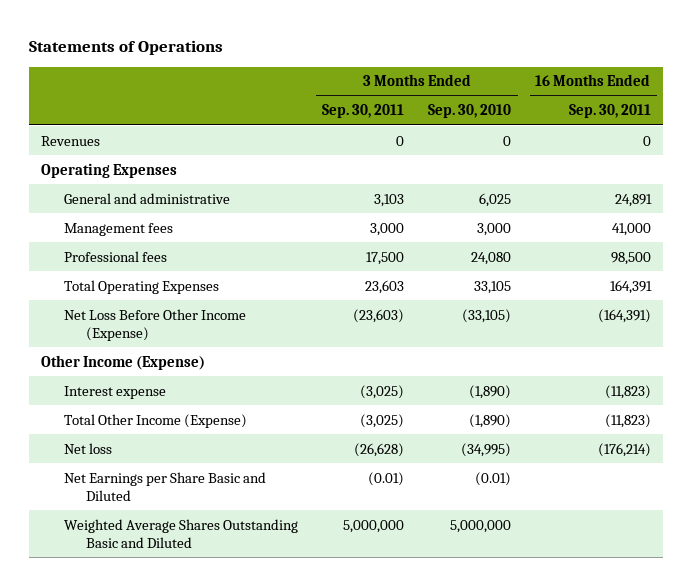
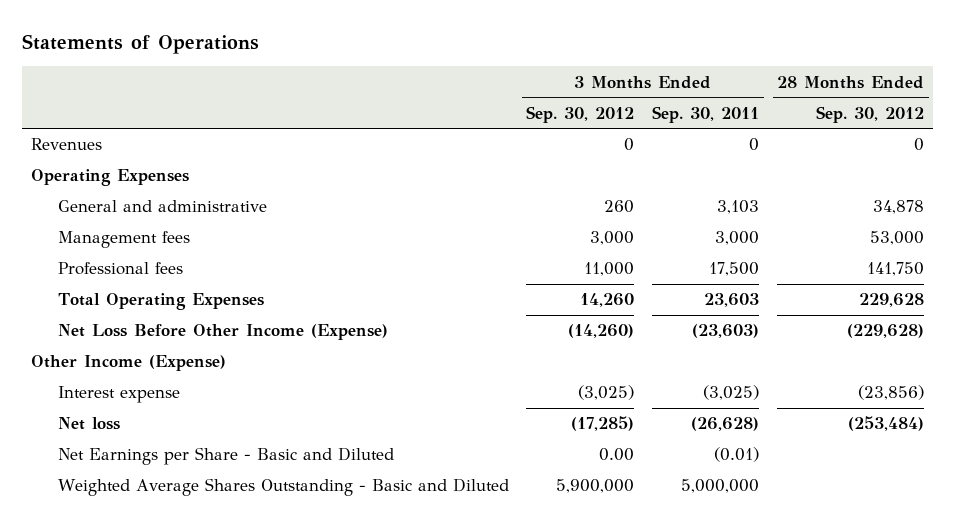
- | 3 Months Ended Sep. 30, 2011 | 3 Months Ended Sep. 30, 2010 | 16 Months Ended Sep. 30, 2011
+ | 3 Months Ended Sep. 30, 2012 | 3 Months Ended Sep. 30, 2011 | 28 Months Ended Sep. 30, 2012
- Total Other Income (Expense) | (3,025) | (1,890) | (11,823)
- Net Earnings per Share Basic and Diluted | (0.01) | (0.01) |
- Weighted Average Shares Outstanding Basic and Diluted | 5,000,000 | 5,000,000 |
+ Net Earnings per Share - Basic and Diluted | 0.00 | (0.01) |
+ Weighted Average Shares Outstanding - Basic and Diluted | 5,900,000 | 5,000,000 |

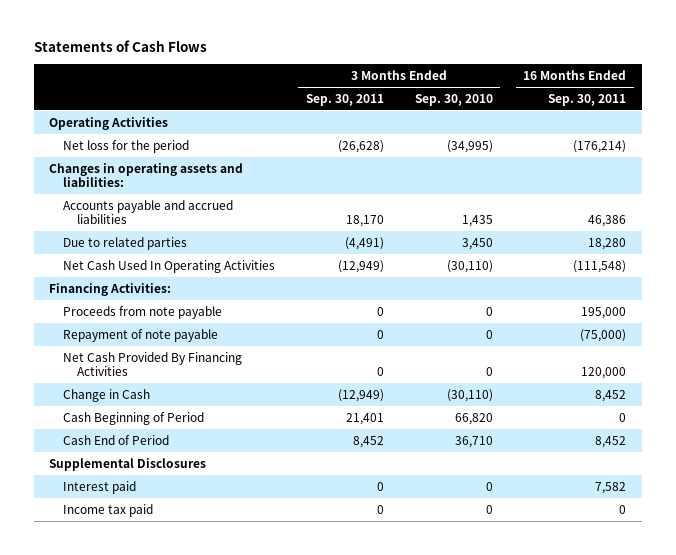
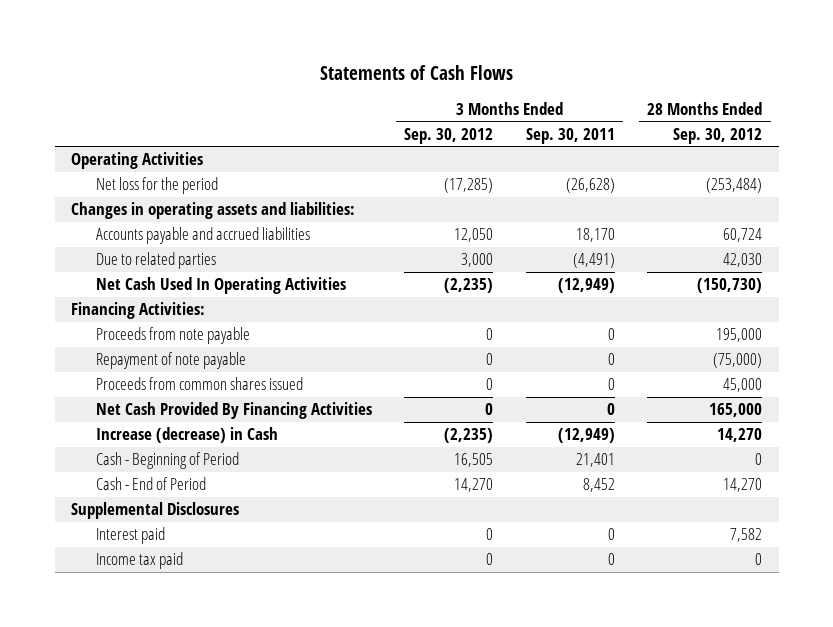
- | 3 Months Ended Sep. 30, 2011 | 3 Months Ended Sep. 30, 2010 | 16 Months Ended Sep. 30, 2011
+ | 3 Months Ended Sep. 30, 2012 | 3 Months Ended Sep. 30, 2011 | 28 Months Ended Sep. 30, 2012
+ Proceeds from common shares issued | 0 | 0 | 45,000
- Change in Cash | (12,949) | (30,110) | 8,452
- Cash Beginning of Period | 21,401 | 66,820 | 0
- Cash End of Period | 8,452 | 36,710 | 8,452
+ Increase (decrease) in Cash | (2,235) | (12,949) | 14,270
+ Cash - Beginning of Period | 16,505 | 21,401 | 0
+ Cash - End of Period | 14,270 | 8,452 | 14,270

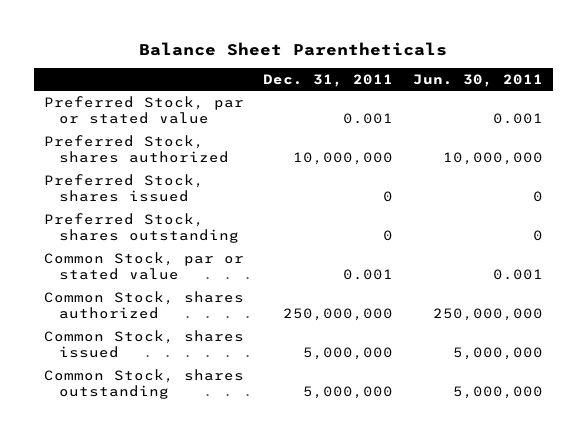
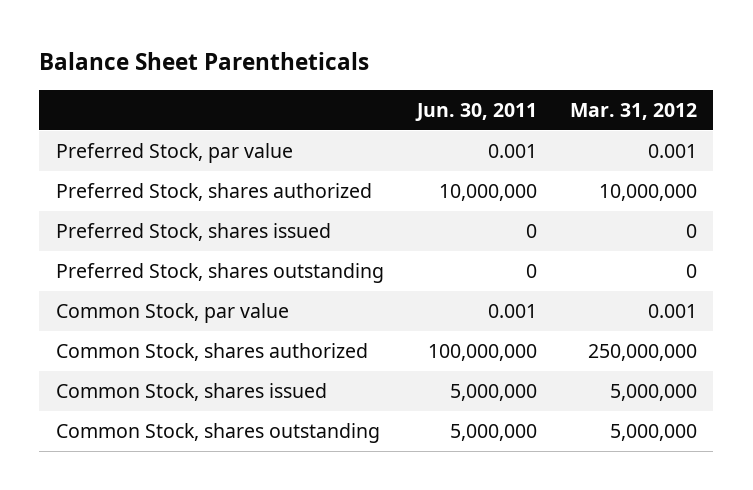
- | Dec. 31, 2011 | Jun. 30, 2011
+ | Jun. 30, 2011 | Mar. 31, 2012
- Preferred Stock, par or stated value | 0.001 | 0.001
+ Preferred Stock, par value | 0.001 | 0.001
- Common Stock, par or stated value | 0.001 | 0.001
- Common Stock, shares authorized | 250,000,000 | 250,000,000
+ Common Stock, par value | 0.001 | 0.001
+ Common Stock, shares authorized | 100,000,000 | 250,000,000

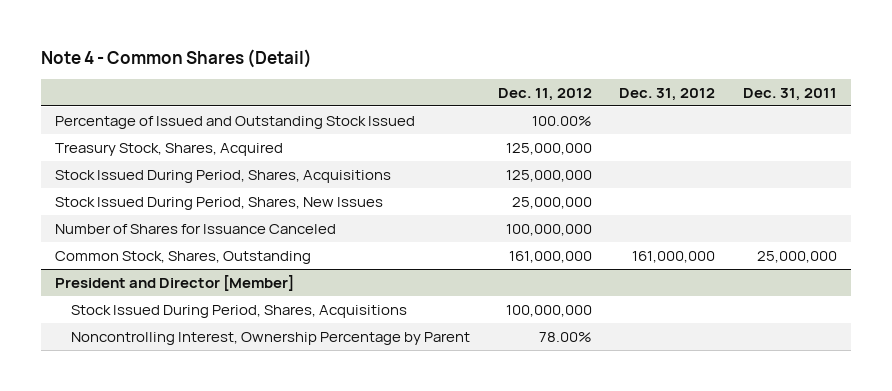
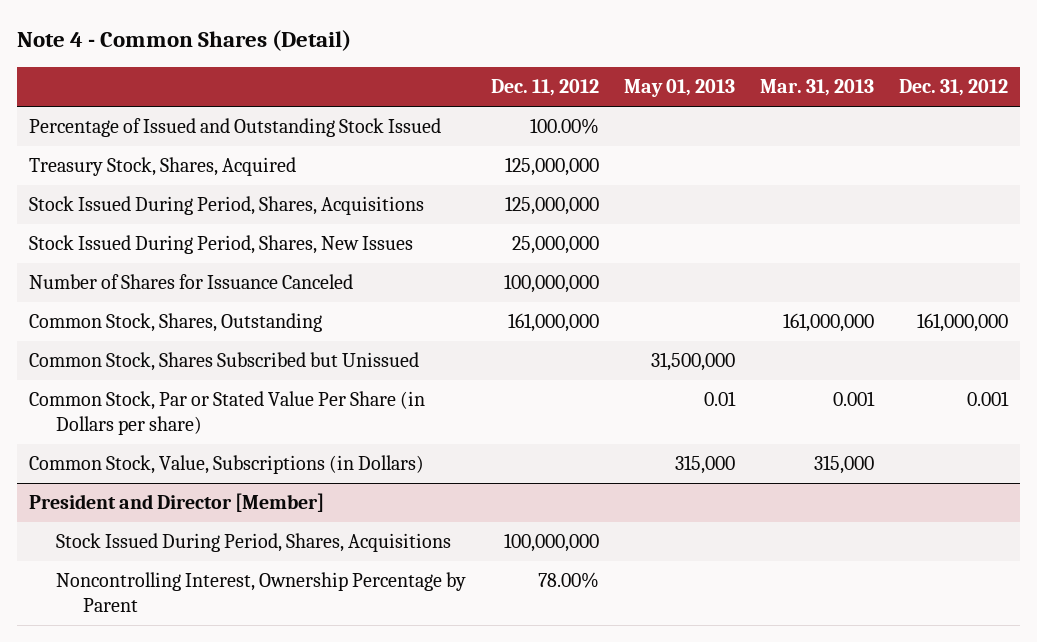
- | Dec. 11, 2012 | Dec. 31, 2012 | Dec. 31, 2011
+ | Dec. 11, 2012 | May 01, 2013 | Mar. 31, 2013 | Dec. 31, 2012
+ Common Stock, Shares Subscribed but Unissued | | 31,500,000 | |
+ Common Stock, Par or Stated Value Per Share (in Dollars per share) | | 0.01 | 0.001 | 0.001
+ Common Stock, Value, Subscriptions (in Dollars) | | 315,000 | 315,000 |

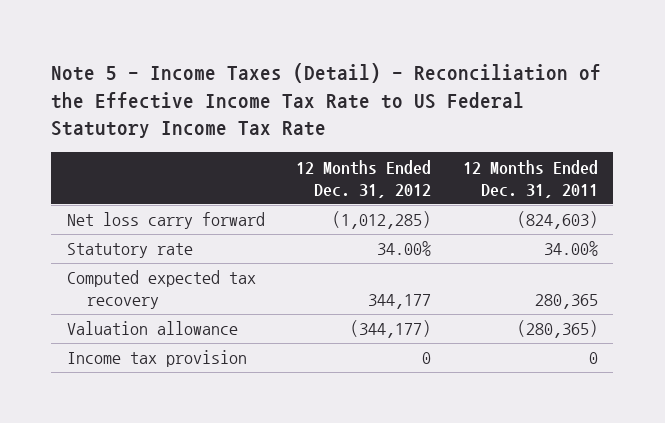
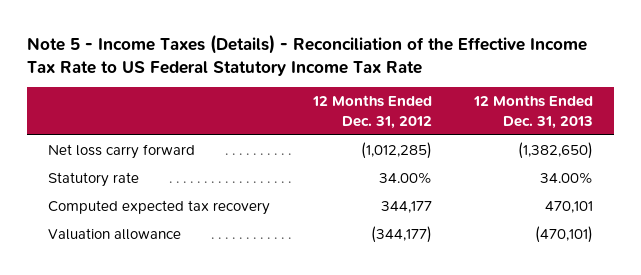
- Note 5 - Income Taxes (Detail) - Reconciliation of the Effective Income Tax Rate to US Federal Statutory Income Tax Rate
+ Note 5 - Income Taxes (Details) - Reconciliation of the Effective Income Tax Rate to US Federal Statutory Income Tax Rate
- | 12 Months Ended Dec. 31, 2012 | 12 Months Ended Dec. 31, 2011
+ | 12 Months Ended Dec. 31, 2012 | 12 Months Ended Dec. 31, 2013
- Income tax provision | 0 | 0

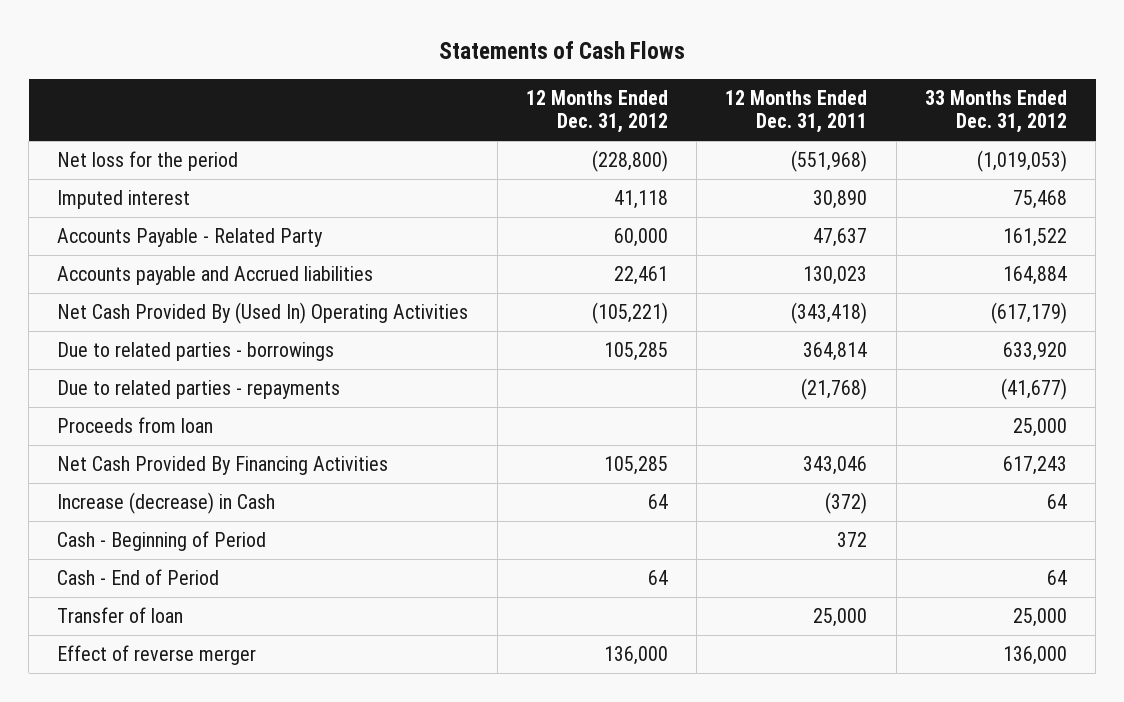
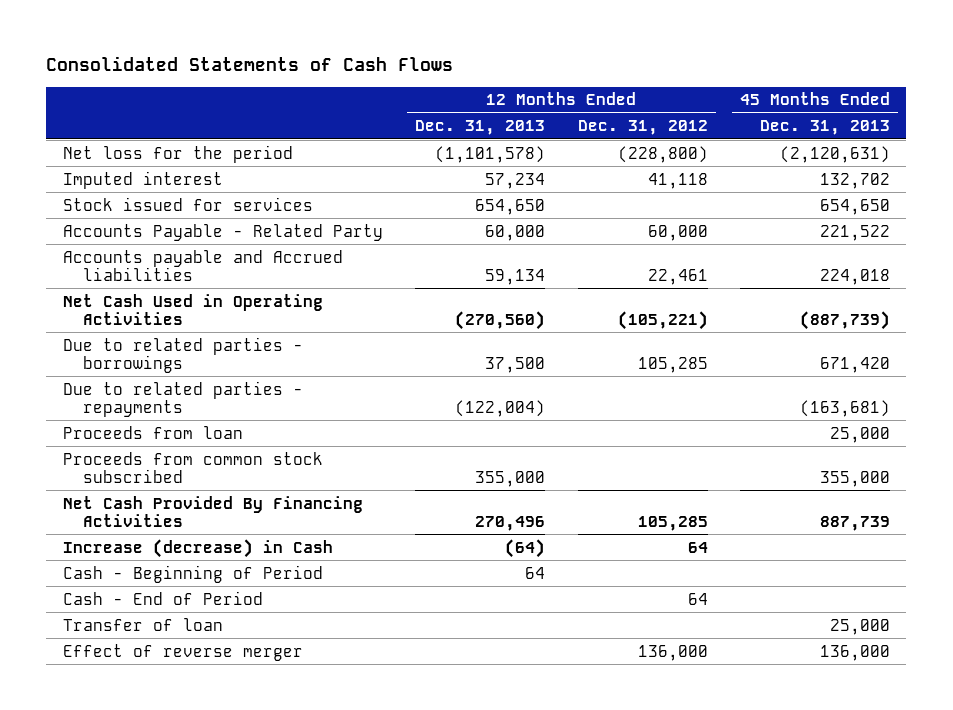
- Statements of Cash Flows
+ Consolidated Statements of Cash Flows
- | 12 Months Ended Dec. 31, 2012 | 12 Months Ended Dec. 31, 2011 | 33 Months Ended Dec. 31, 2012
+ | 12 Months Ended Dec. 31, 2013 | 12 Months Ended Dec. 31, 2012 | 45 Months Ended Dec. 31, 2013
+ Stock issued for services | 654,650 | | 654,650
- Net Cash Provided By (Used In) Operating Activities | (105,221) | (343,418) | (617,179)
+ Net Cash Used in Operating Activities | (270,560) | (105,221) | (887,739)
+ Proceeds from common stock subscribed | 355,000 | | 355,000

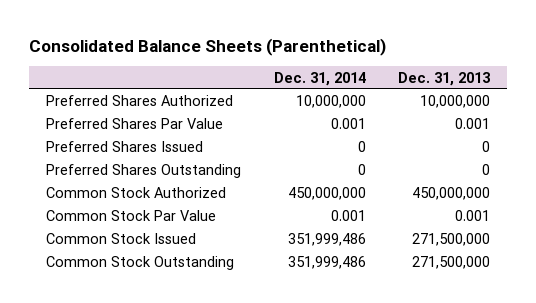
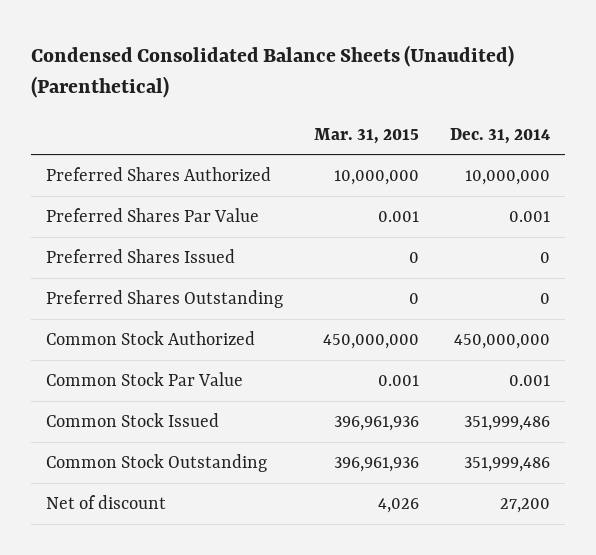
- Consolidated Balance Sheets (Parenthetical)
+ Condensed Consolidated Balance Sheets (Unaudited) (Parenthetical)
- | Dec. 31, 2014 | Dec. 31, 2013
+ | Mar. 31, 2015 | Dec. 31, 2014
+ Net of discount | 4,026 | 27,200

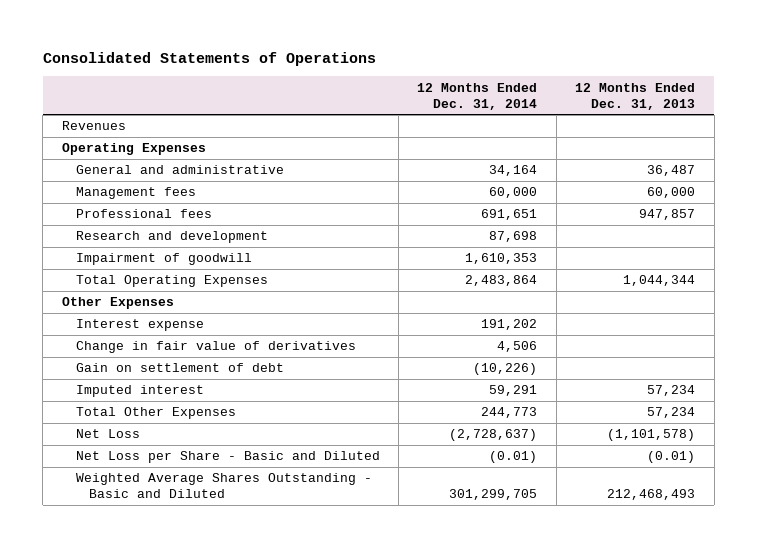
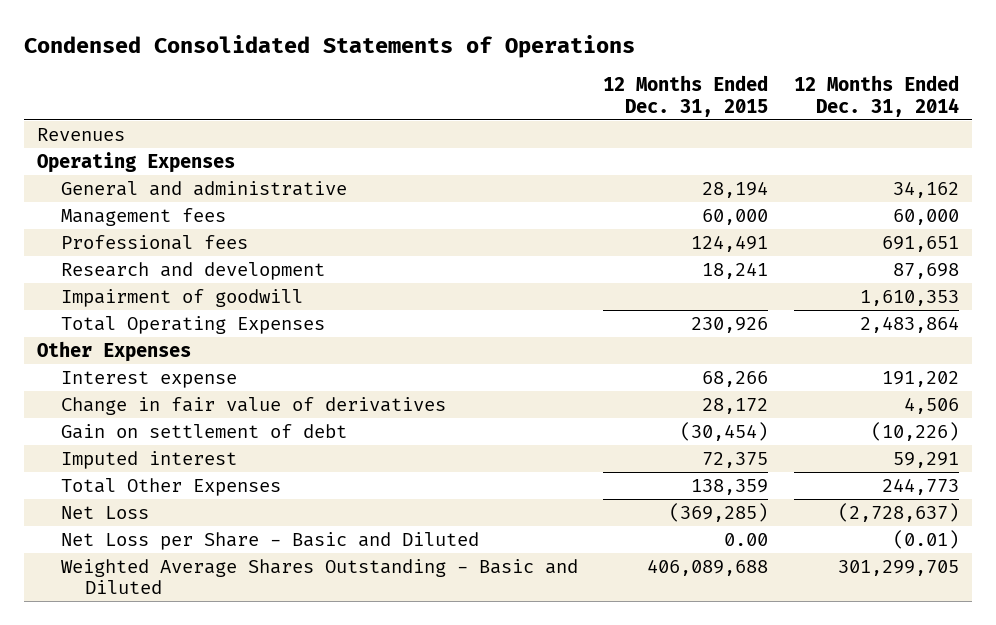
- Consolidated Statements of Operations
+ Condensed Consolidated Statements of Operations
- | 12 Months Ended Dec. 31, 2014 | 12 Months Ended Dec. 31, 2013
+ | 12 Months Ended Dec. 31, 2015 | 12 Months Ended Dec. 31, 2014
- General and administrative | 34,164 | 36,487
+ General and administrative | 28,194 | 34,162

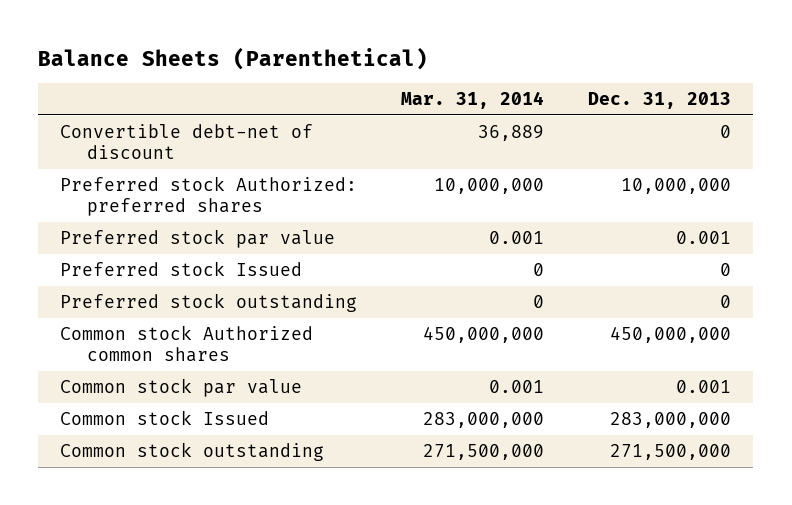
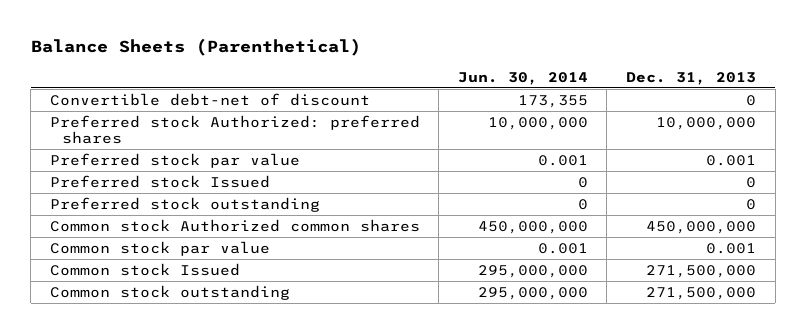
- | Mar. 31, 2014 | Dec. 31, 2013
+ | Jun. 30, 2014 | Dec. 31, 2013
- Common stock Issued | 283,000,000 | 283,000,000
+ Common stock Issued | 295,000,000 | 271,500,000

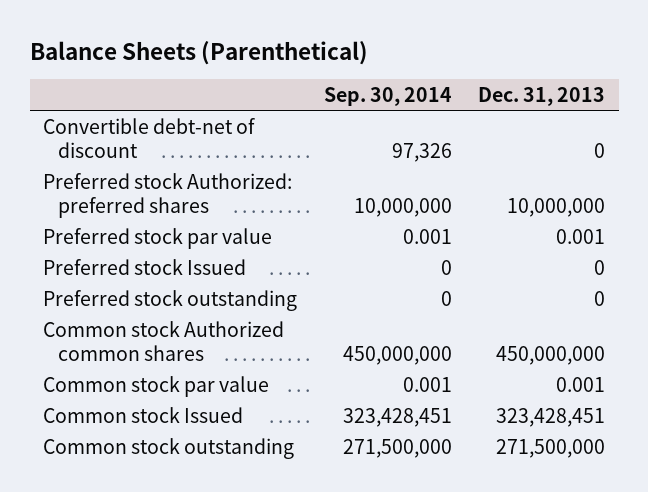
- | Jun. 30, 2014 | Dec. 31, 2013
+ | Sep. 30, 2014 | Dec. 31, 2013
- Common stock Issued | 295,000,000 | 271,500,000
+ Common stock Issued | 323,428,451 | 323,428,451

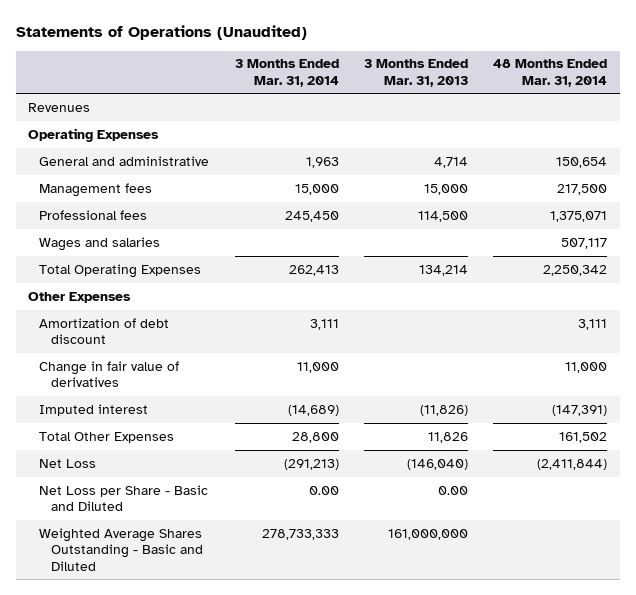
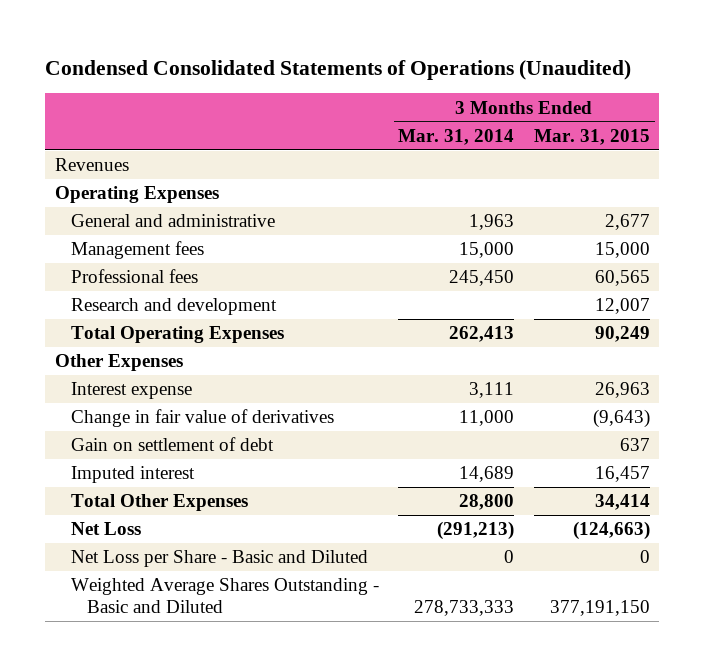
- Statements of Operations (Unaudited)
+ Condensed Consolidated Statements of Operations (Unaudited)
- | 3 Months Ended Mar. 31, 2014 | 3 Months Ended Mar. 31, 2013 | 48 Months Ended Mar. 31, 2014
+ | 3 Months Ended Mar. 31, 2014 | 3 Months Ended Mar. 31, 2015
- Wages and salaries | | | 507,117
+ Research and development | | 12,007
- Amortization of debt discount | 3,111 | | 3,111
+ Interest expense | 3,111 | 26,963
- Imputed interest | (14,689) | (11,826) | (147,391)
+ Gain on settlement of debt | | 637
+ Imputed interest | 14,689 | 16,457
- Net Loss per Share - Basic and Diluted | 0.00 | 0.00 |
+ Net Loss per Share - Basic and Diluted | 0 | 0

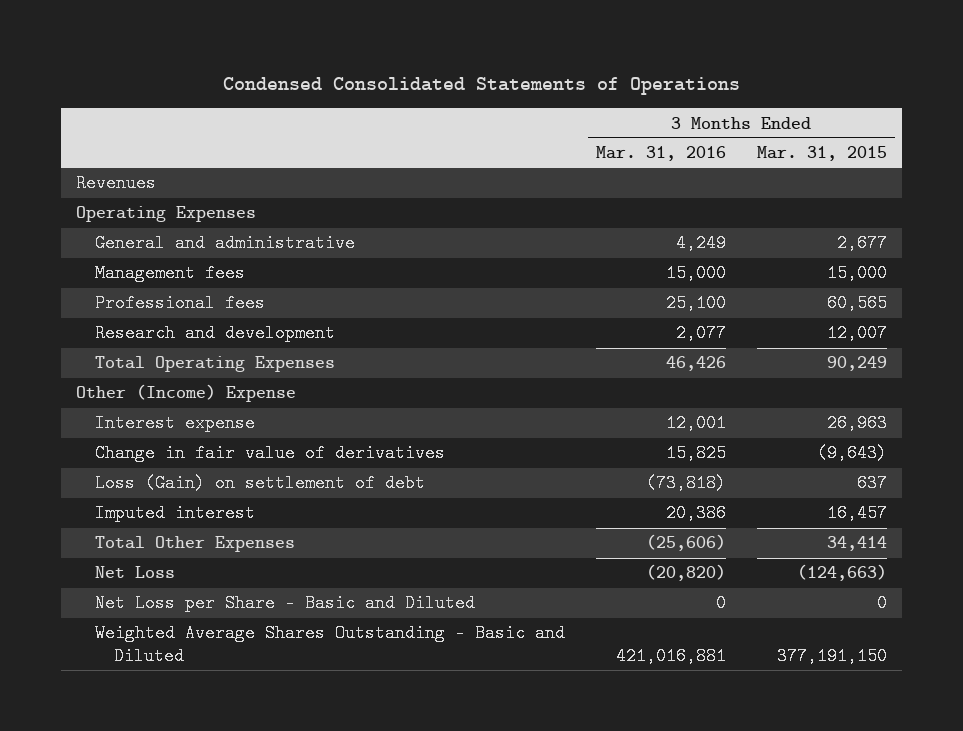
- Condensed Consolidated Statements of Operations (Unaudited)
+ Condensed Consolidated Statements of Operations
- | 3 Months Ended Mar. 31, 2014 | 3 Months Ended Mar. 31, 2015
+ | 3 Months Ended Mar. 31, 2016 | 3 Months Ended Mar. 31, 2015
- Other Expenses
+ Other (Income) Expense
- Gain on settlement of debt | | 637
+ Loss (Gain) on settlement of debt | (73,818) | 637

